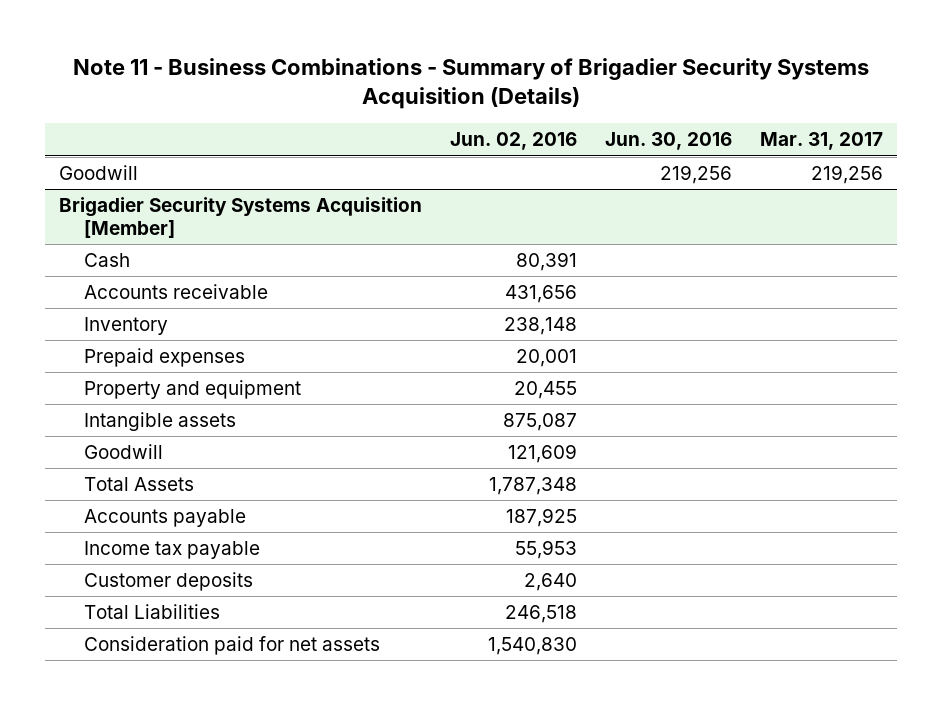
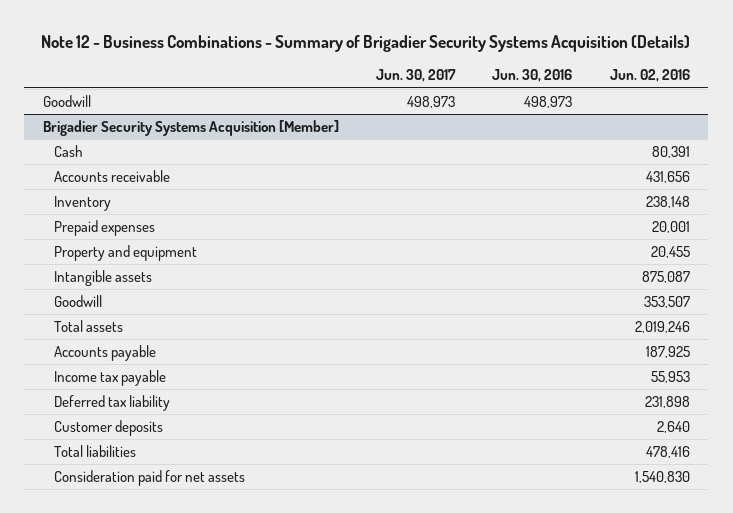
- Note 11 - Business Combinations - Summary of Brigadier Security Systems Acquisition (Details)
+ Note 12 - Business Combinations - Summary of Brigadier Security Systems Acquisition (Details)
- | Jun. 02, 2016 | Jun. 30, 2016 | Mar. 31, 2017
+ | Jun. 30, 2017 | Jun. 30, 2016 | Jun. 02, 2016
- Goodwill | | 219,256 | 219,256
+ Goodwill | 498,973 | 498,973 |
@ Brigadier Security Systems Acquisition [Member]
- Goodwill | 121,609 | |
- Total Assets | 1,787,348 | |
+ Goodwill | | | 353,507
+ Total assets | | | 2,019,246
+ Deferred tax liability | | | 231,898
- Total Liabilities | 246,518 | |
+ Total liabilities | | | 478,416

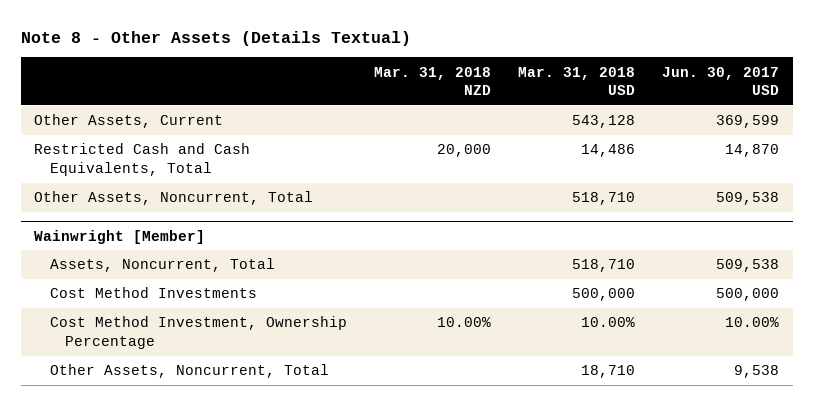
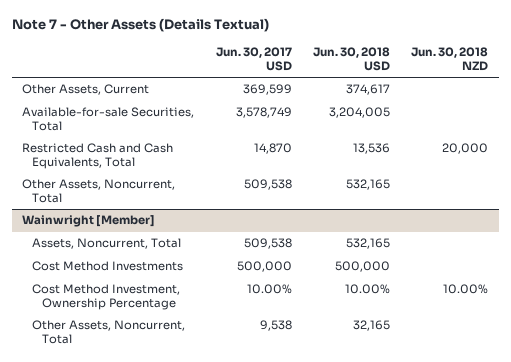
- Note 8 - Other Assets (Details Textual)
+ Note 7 - Other Assets (Details Textual)
- | Mar. 31, 2018 NZD | Mar. 31, 2018 USD | Jun. 30, 2017 USD
+ | Jun. 30, 2017 USD | Jun. 30, 2018 USD | Jun. 30, 2018 NZD
+ Available-for-sale Securities, Total | 3,578,749 | 3,204,005 |

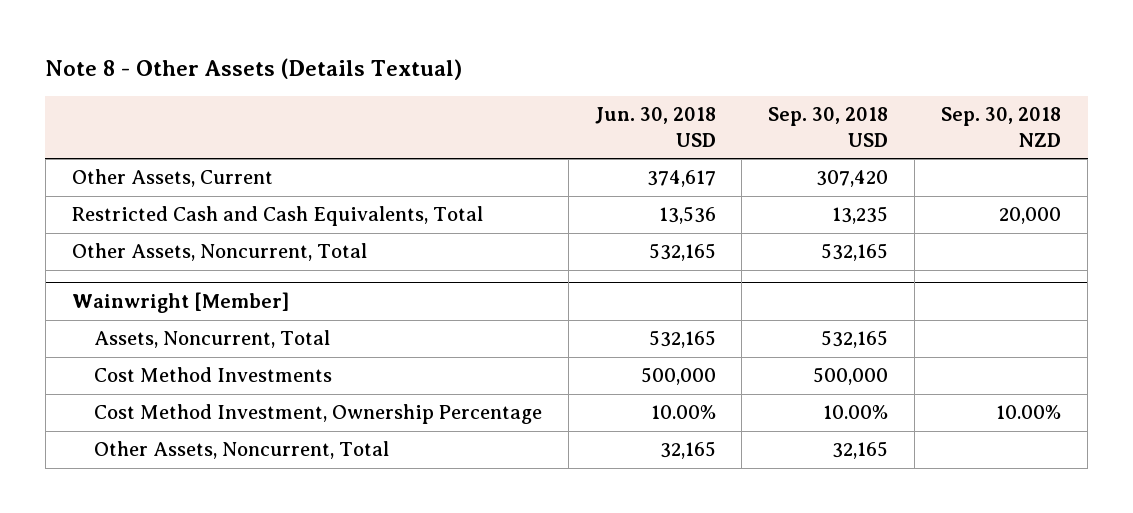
- Note 7 - Other Assets (Details Textual)
+ Note 8 - Other Assets (Details Textual)
- | Jun. 30, 2017 USD | Jun. 30, 2018 USD | Jun. 30, 2018 NZD
+ | Jun. 30, 2018 USD | Sep. 30, 2018 USD | Sep. 30, 2018 NZD
- Available-for-sale Securities, Total | 3,578,749 | 3,204,005 |

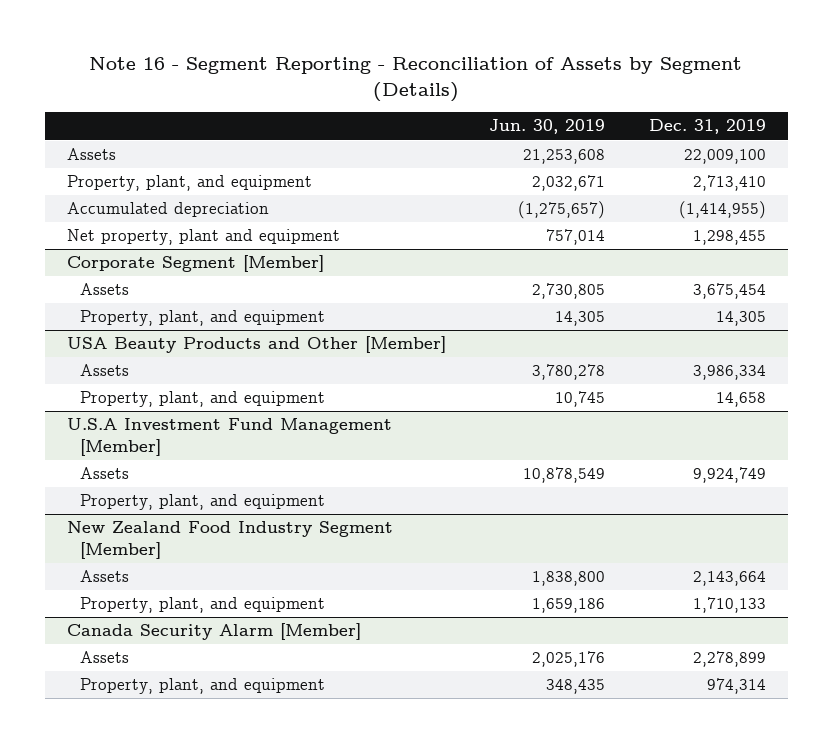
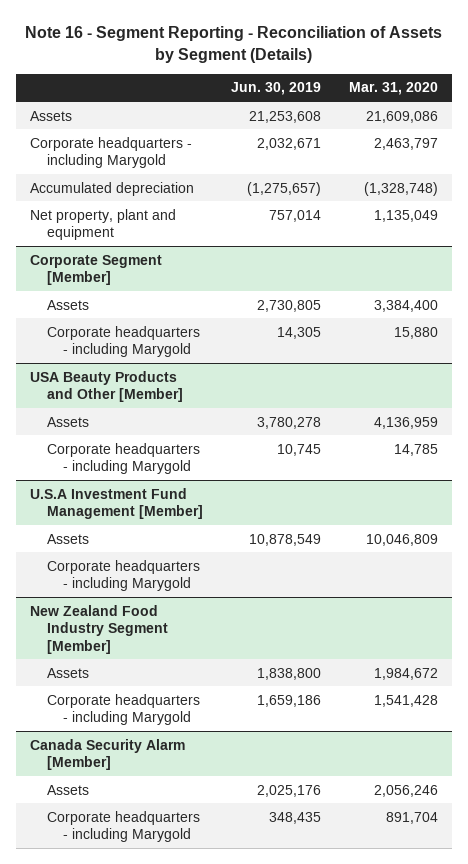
- | Jun. 30, 2019 | Dec. 31, 2019
+ | Jun. 30, 2019 | Mar. 31, 2020
- Property, plant, and equipment | 2,032,671 | 2,713,410
+ Corporate headquarters - including Marygold | 2,032,671 | 2,463,797
@ Corporate Segment [Member]
- Property, plant, and equipment | 14,305 | 14,305
+ Corporate headquarters - including Marygold | 14,305 | 15,880
@ USA Beauty Products and Other [Member]
- Property, plant, and equipment | 10,745 | 14,658
+ Corporate headquarters - including Marygold | 10,745 | 14,785
@ U.S.A Investment Fund Management [Member]
- Property, plant, and equipment
+ Corporate headquarters - including Marygold
@ New Zealand Food Industry Segment [Member]
- Property, plant, and equipment | 1,659,186 | 1,710,133
+ Corporate headquarters - including Marygold | 1,659,186 | 1,541,428
@ Canada Security Alarm [Member]
- Property, plant, and equipment | 348,435 | 974,314
+ Corporate headquarters - including Marygold | 348,435 | 891,704

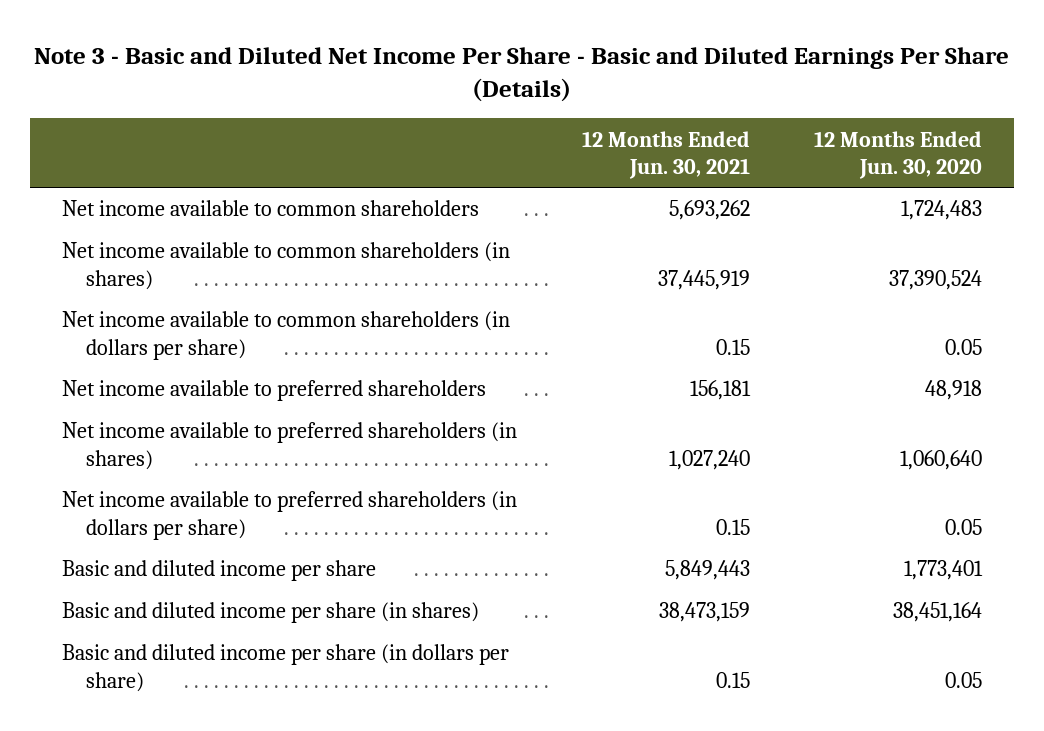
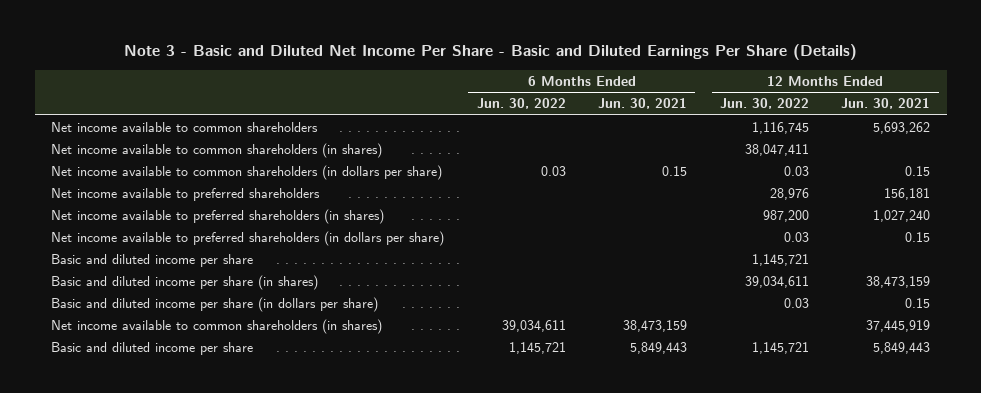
- | 12 Months Ended Jun. 30, 2021 | 12 Months Ended Jun. 30, 2020
+ | 6 Months Ended Jun. 30, 2022 | 6 Months Ended Jun. 30, 2021 | 12 Months Ended Jun. 30, 2022 | 12 Months Ended Jun. 30, 2021
+ Net income available to common shareholders (in shares) | | | 38,047,411 |
+ Basic and diluted income per share | | | 1,145,721 |
moved down: Net income available to common shareholders (in shares) | 39,034,611 | 38,473,159 | | 37,445,919
moved down: Basic and diluted income per share | 1,145,721 | 5,849,443 | 1,145,721 | 5,849,443

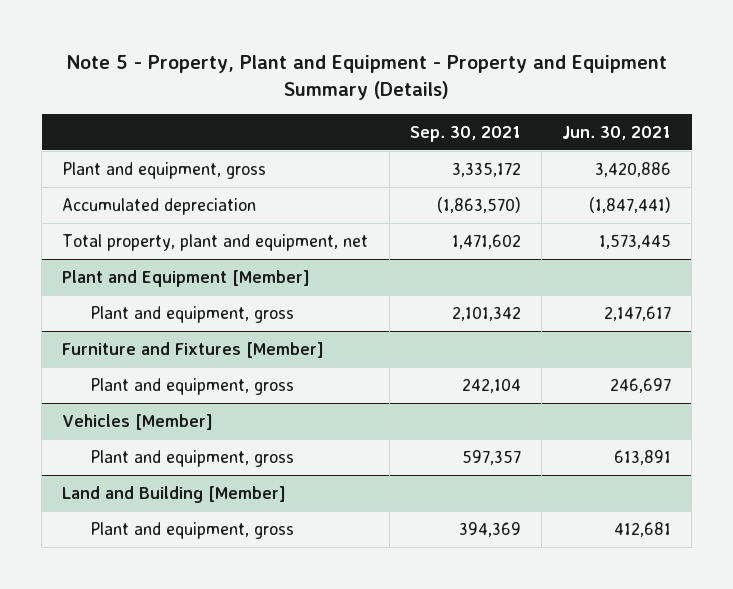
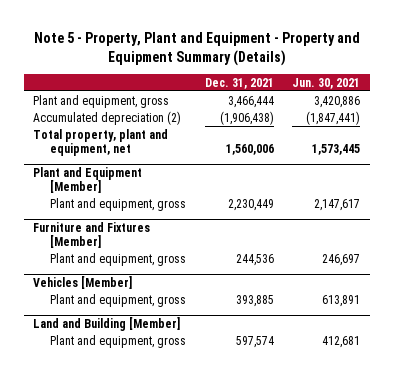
- | Sep. 30, 2021 | Jun. 30, 2021
+ | Dec. 31, 2021 | Jun. 30, 2021
- Accumulated depreciation | (1,863,570) | (1,847,441)
+ Accumulated depreciation (2) | (1,906,438) | (1,847,441)

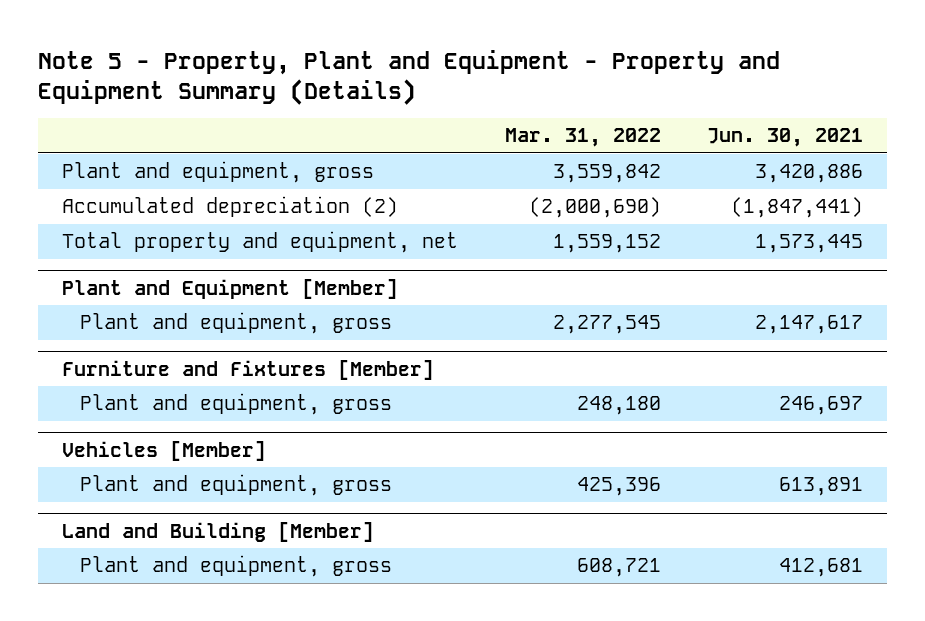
- | Dec. 31, 2021 | Jun. 30, 2021
+ | Mar. 31, 2022 | Jun. 30, 2021
- Total property, plant and equipment, net | 1,560,006 | 1,573,445
+ Total property and equipment, net | 1,559,152 | 1,573,445

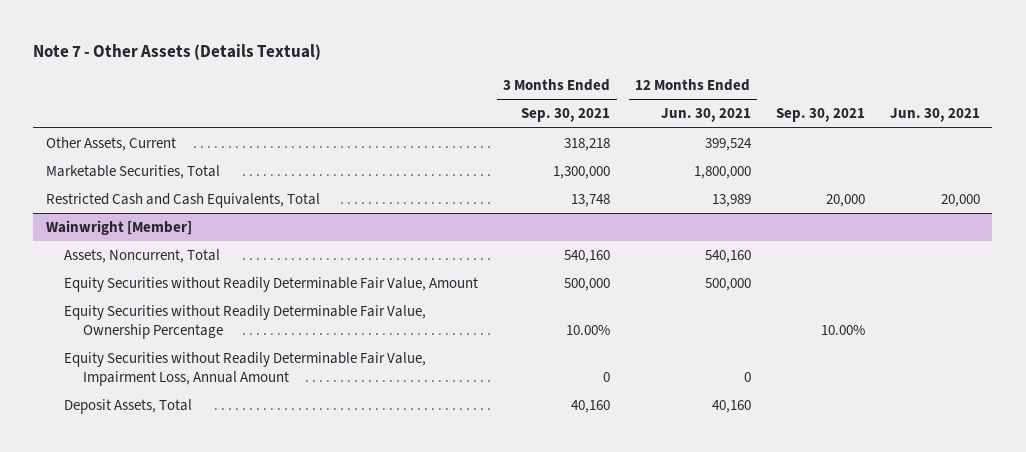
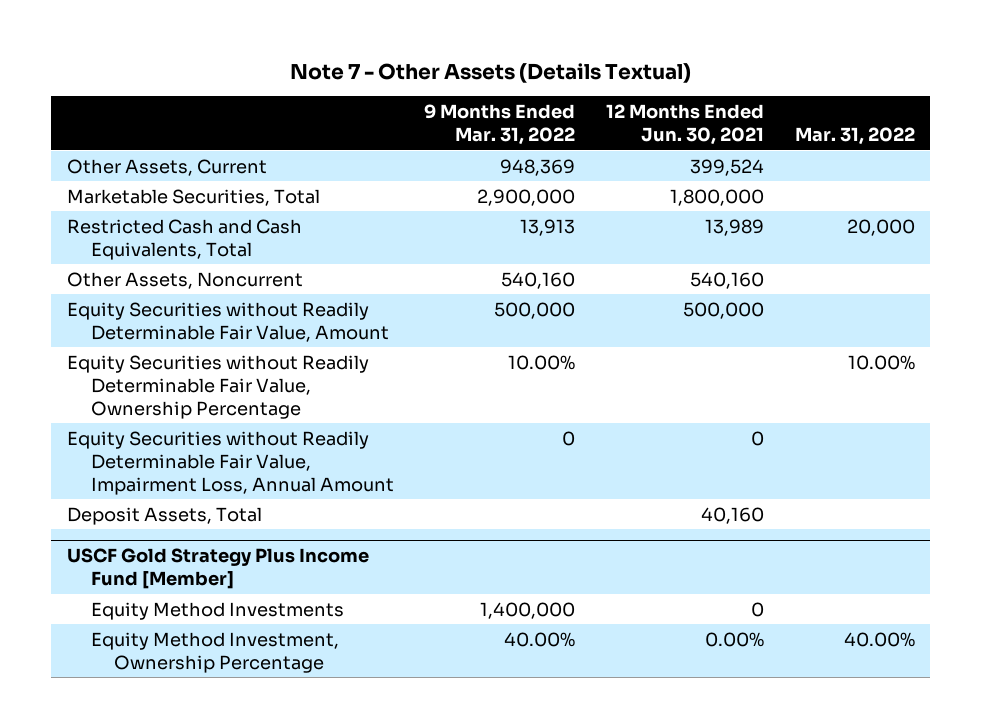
- | 3 Months Ended Sep. 30, 2021 | 12 Months Ended Jun. 30, 2021 | Sep. 30, 2021 | Jun. 30, 2021
+ | 9 Months Ended Mar. 31, 2022 | 12 Months Ended Jun. 30, 2021 | Mar. 31, 2022
- Wainwright [Member]
- Assets, Noncurrent, Total | 540,160 | 540,160 | |
+ Other Assets, Noncurrent | 540,160 | 540,160 |
+ USCF Gold Strategy Plus Income Fund [Member]
+ Equity Method Investments | 1,400,000 | 0 |
+ Equity Method Investment, Ownership Percentage | 40.00% | 0.00% | 40.00%

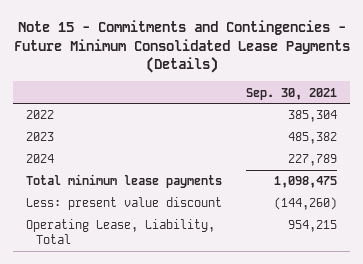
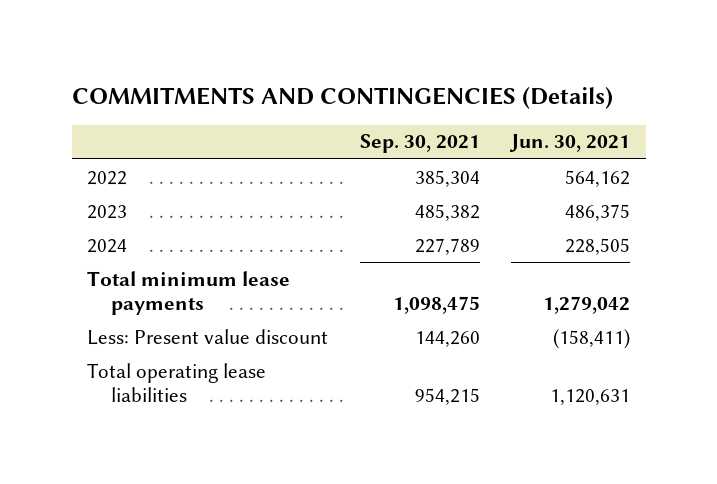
- Note 15 - Commitments and Contingencies - Future Minimum Consolidated Lease Payments (Details)
+ COMMITMENTS AND CONTINGENCIES (Details)
- | Sep. 30, 2021
+ | Sep. 30, 2021 | Jun. 30, 2021
- Less: present value discount | (144,260)
- Operating Lease, Liability, Total | 954,215
+ Less: Present value discount | 144,260 | (158,411)
+ Total operating lease liabilities | 954,215 | 1,120,631

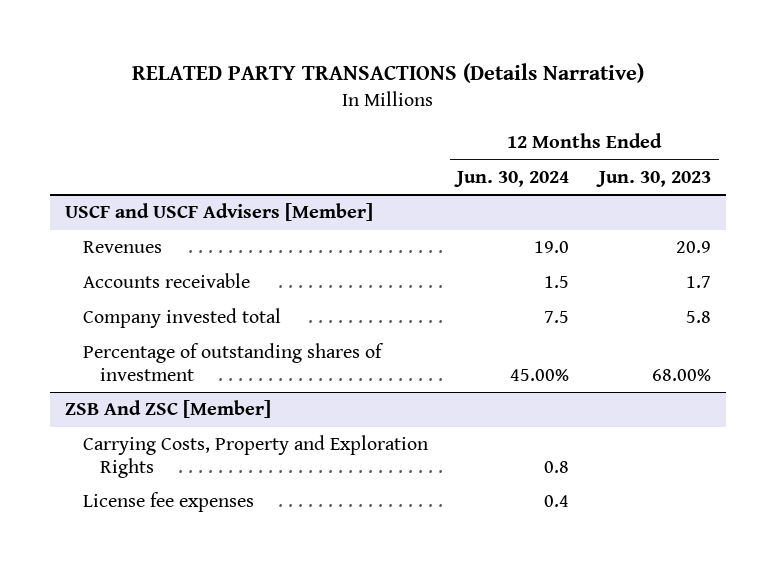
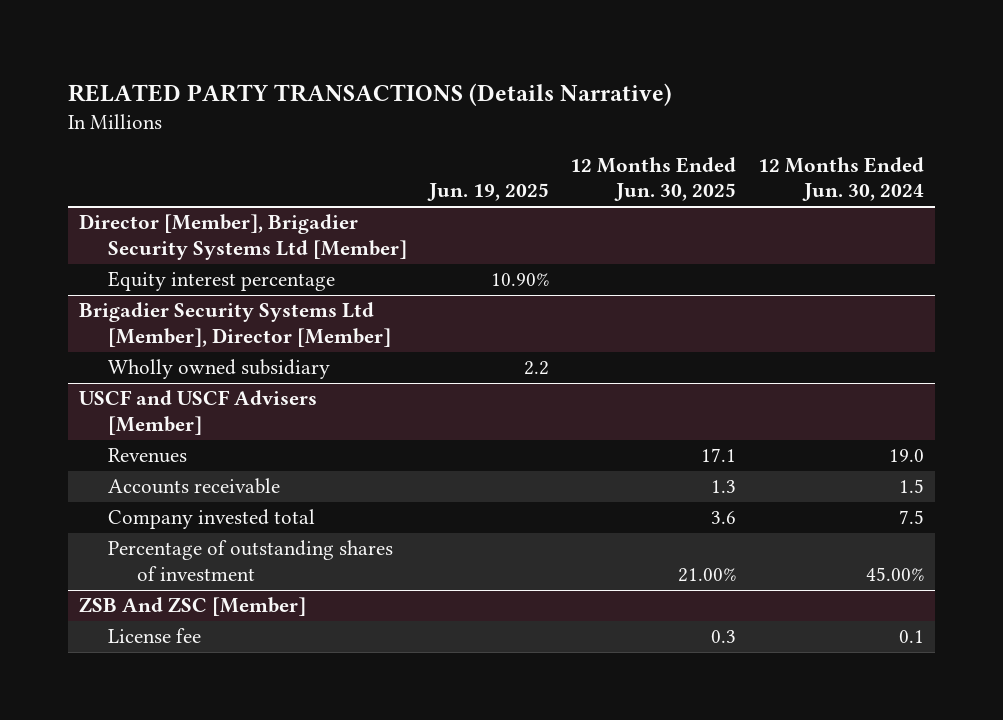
- | 12 Months Ended Jun. 30, 2024 | 12 Months Ended Jun. 30, 2023
+ | Jun. 19, 2025 | 12 Months Ended Jun. 30, 2025 | 12 Months Ended Jun. 30, 2024
+ Director [Member], Brigadier Security Systems Ltd [Member]
+ Equity interest percentage | 10.90% | |
+ Brigadier Security Systems Ltd [Member], Director [Member]
+ Wholly owned subsidiary | 2.2 | |
@ ZSB And ZSC [Member]
- Carrying Costs, Property and Exploration Rights | 0.8 |
- License fee expenses | 0.4 |
+ License fee | | 0.3 | 0.1

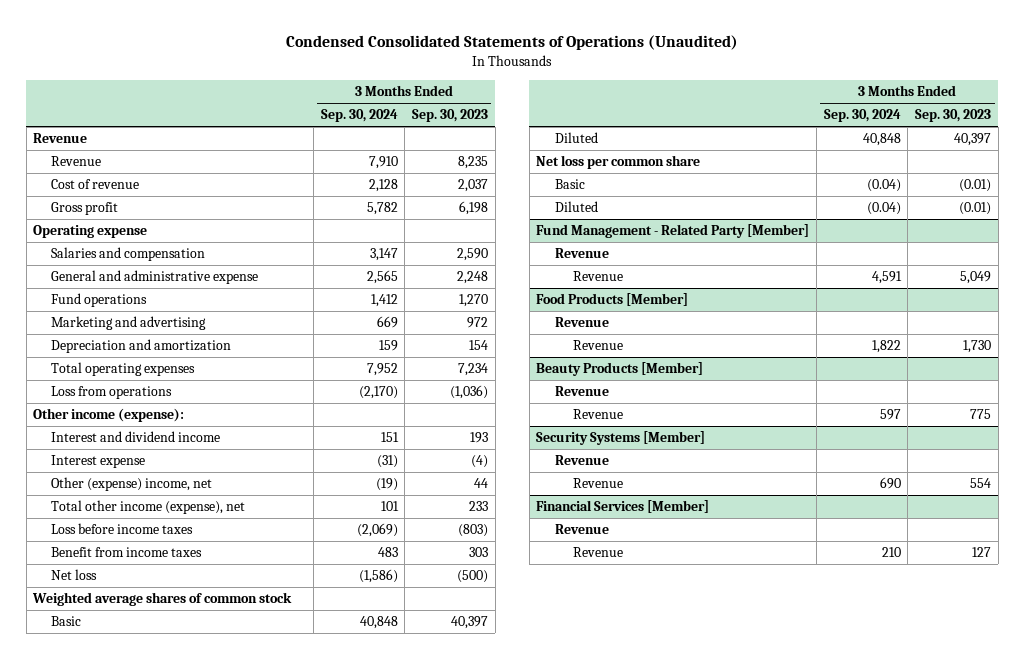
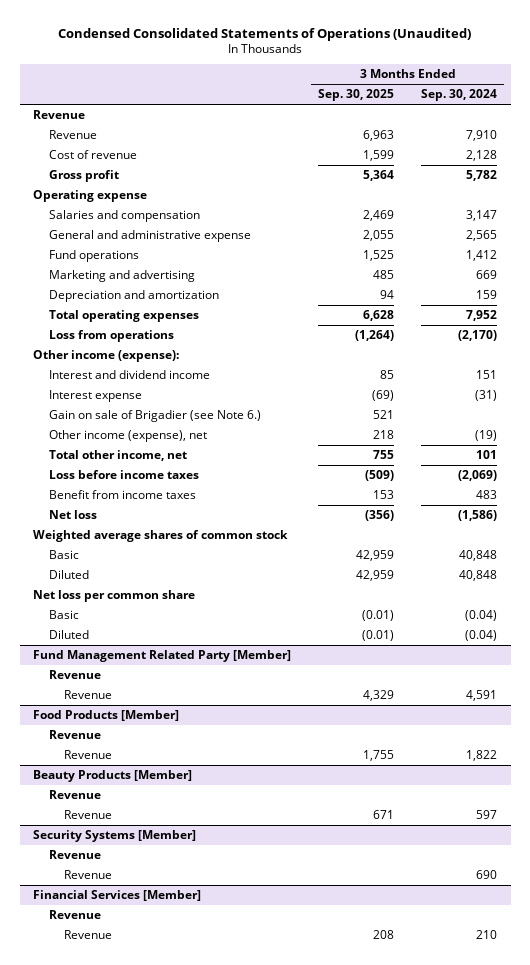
- | 3 Months Ended Sep. 30, 2024 | 3 Months Ended Sep. 30, 2023
+ | 3 Months Ended Sep. 30, 2025 | 3 Months Ended Sep. 30, 2024
- Other (expense) income, net | (19) | 44
- Total other income (expense), net | 101 | 233
+ Gain on sale of Brigadier (see Note 6.) | 521 |
+ Other income (expense), net | 218 | (19)
+ Total other income, net | 755 | 101
- Fund Management - Related Party [Member]
+ Fund Management Related Party [Member]

